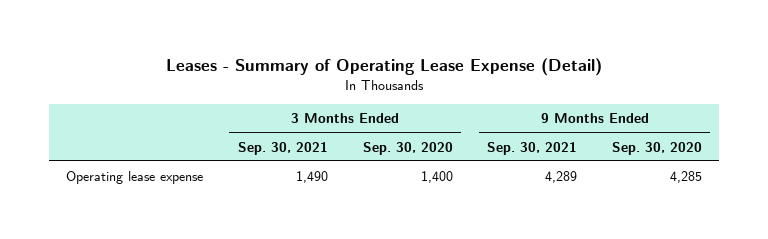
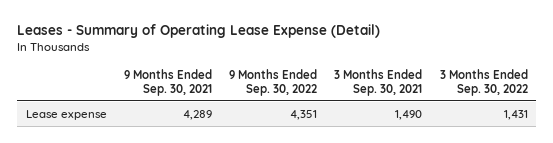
- | 3 Months Ended Sep. 30, 2021 | 3 Months Ended Sep. 30, 2020 | 9 Months Ended Sep. 30, 2021 | 9 Months Ended Sep. 30, 2020
+ | 9 Months Ended Sep. 30, 2021 | 9 Months Ended Sep. 30, 2022 | 3 Months Ended Sep. 30, 2021 | 3 Months Ended Sep. 30, 2022
- Operating lease expense | 1,490 | 1,400 | 4,289 | 4,285
+ Lease expense | 4,289 | 4,351 | 1,490 | 1,431

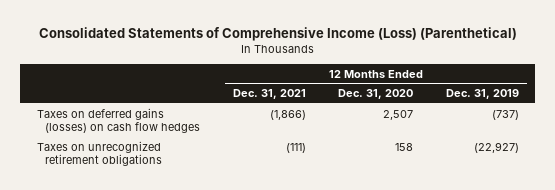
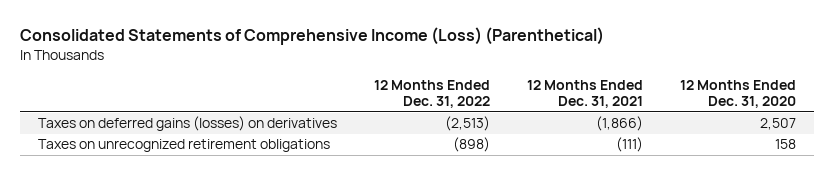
- | 12 Months Ended Dec. 31, 2021 | 12 Months Ended Dec. 31, 2020 | 12 Months Ended Dec. 31, 2019
+ | 12 Months Ended Dec. 31, 2022 | 12 Months Ended Dec. 31, 2021 | 12 Months Ended Dec. 31, 2020
- Taxes on deferred gains (losses) on cash flow hedges | (1,866) | 2,507 | (737)
+ Taxes on deferred gains (losses) on derivatives | (2,513) | (1,866) | 2,507

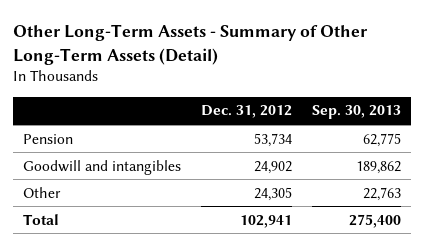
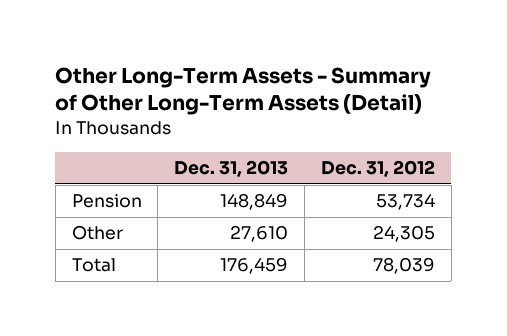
- | Dec. 31, 2012 | Sep. 30, 2013
+ | Dec. 31, 2013 | Dec. 31, 2012
- Goodwill and intangibles | 24,902 | 189,862
- Total | 102,941 | 275,400
+ Total | 176,459 | 78,039

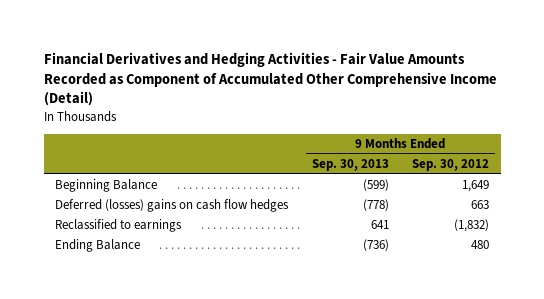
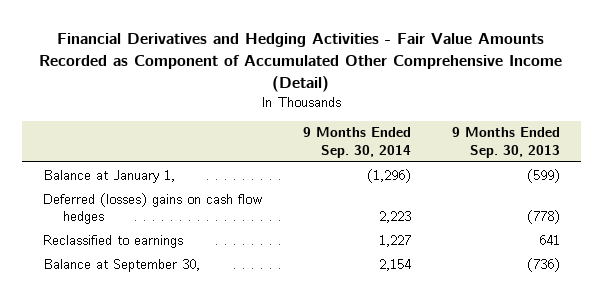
- | 9 Months Ended Sep. 30, 2013 | 9 Months Ended Sep. 30, 2012
+ | 9 Months Ended Sep. 30, 2014 | 9 Months Ended Sep. 30, 2013
- Beginning Balance | (599) | 1,649
+ Balance at January 1, | (1,296) | (599)
- Ending Balance | (736) | 480
+ Balance at September 30, | 2,154 | (736)

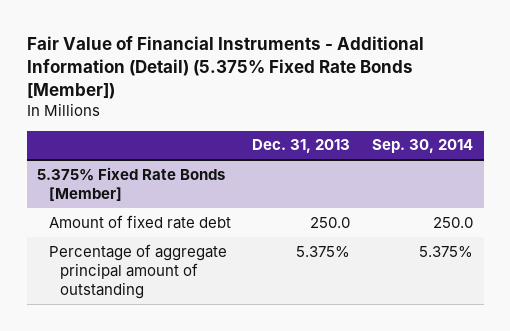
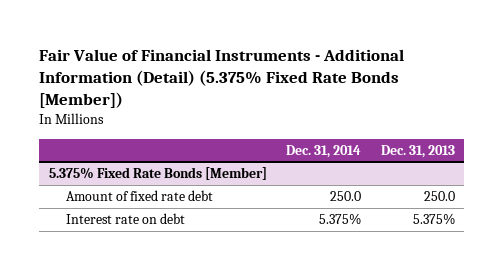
- | Dec. 31, 2013 | Sep. 30, 2014
+ | Dec. 31, 2014 | Dec. 31, 2013
@ 5.375% Fixed Rate Bonds [Member]
- Percentage of aggregate principal amount of outstanding | 5.375% | 5.375%
+ Interest rate on debt | 5.375% | 5.375%

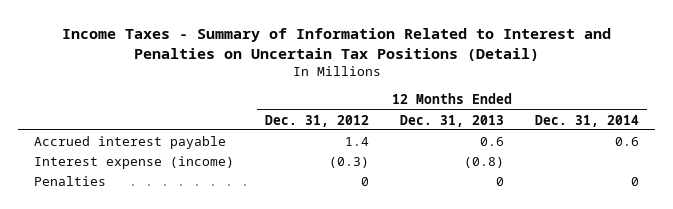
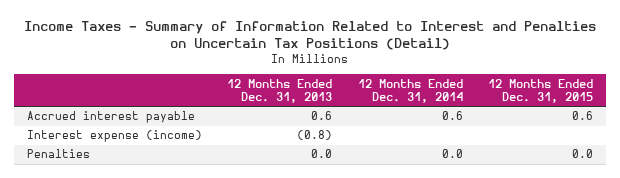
- | 12 Months Ended Dec. 31, 2012 | 12 Months Ended Dec. 31, 2013 | 12 Months Ended Dec. 31, 2014
+ | 12 Months Ended Dec. 31, 2013 | 12 Months Ended Dec. 31, 2014 | 12 Months Ended Dec. 31, 2015
- Penalties | 0 | 0 | 0
+ Penalties | 0.0 | 0.0 | 0.0

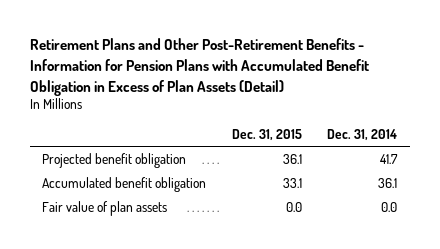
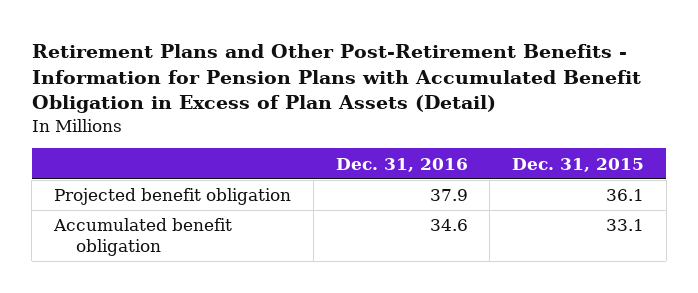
- | Dec. 31, 2015 | Dec. 31, 2014
+ | Dec. 31, 2016 | Dec. 31, 2015
- Fair value of plan assets | 0.0 | 0.0

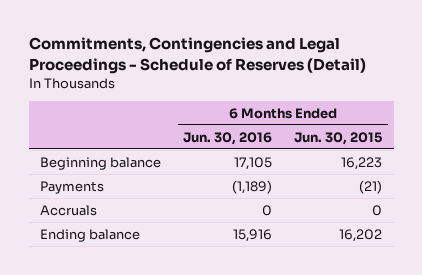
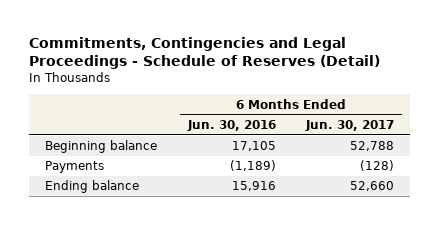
- | 6 Months Ended Jun. 30, 2016 | 6 Months Ended Jun. 30, 2015
+ | 6 Months Ended Jun. 30, 2016 | 6 Months Ended Jun. 30, 2017
- Accruals | 0 | 0

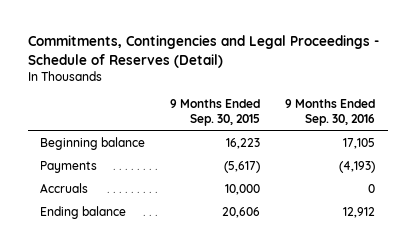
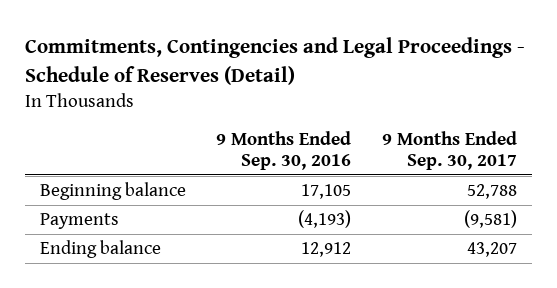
- | 9 Months Ended Sep. 30, 2015 | 9 Months Ended Sep. 30, 2016
+ | 9 Months Ended Sep. 30, 2016 | 9 Months Ended Sep. 30, 2017
- Accruals | 10,000 | 0

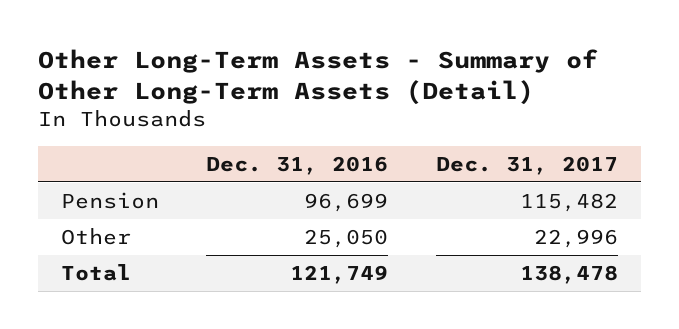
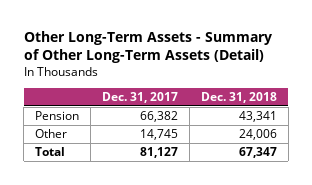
- | Dec. 31, 2016 | Dec. 31, 2017
+ | Dec. 31, 2017 | Dec. 31, 2018
- Pension | 96,699 | 115,482
- Other | 25,050 | 22,996
- Total | 121,749 | 138,478
+ Pension | 66,382 | 43,341
+ Other | 14,745 | 24,006
+ Total | 81,127 | 67,347

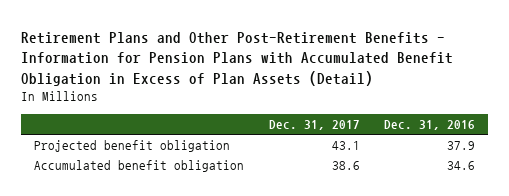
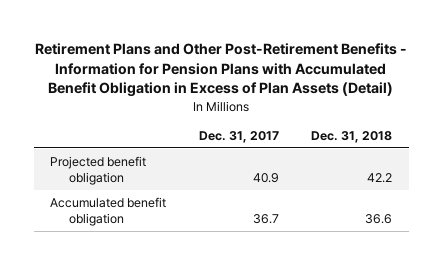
- | Dec. 31, 2017 | Dec. 31, 2016
+ | Dec. 31, 2017 | Dec. 31, 2018
- Projected benefit obligation | 43.1 | 37.9
- Accumulated benefit obligation | 38.6 | 34.6
+ Projected benefit obligation | 40.9 | 42.2
+ Accumulated benefit obligation | 36.7 | 36.6

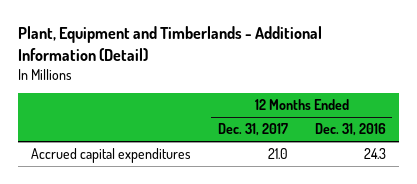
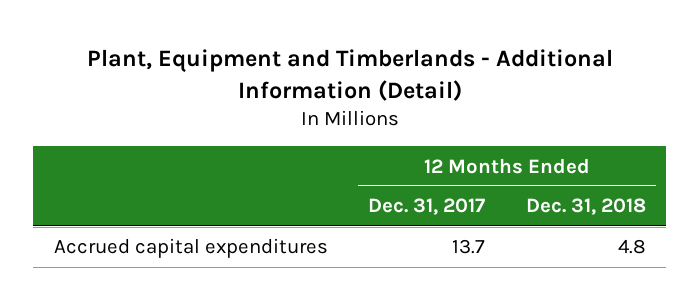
- | 12 Months Ended Dec. 31, 2017 | 12 Months Ended Dec. 31, 2016
+ | 12 Months Ended Dec. 31, 2017 | 12 Months Ended Dec. 31, 2018
- Accrued capital expenditures | 21.0 | 24.3
+ Accrued capital expenditures | 13.7 | 4.8

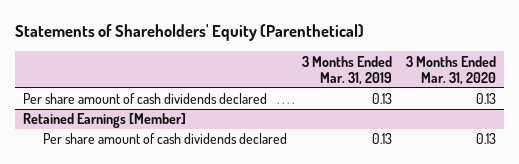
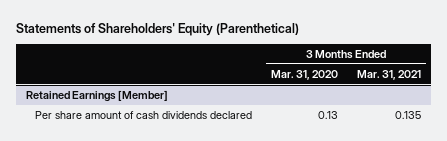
- | 3 Months Ended Mar. 31, 2019 | 3 Months Ended Mar. 31, 2020
+ | 3 Months Ended Mar. 31, 2020 | 3 Months Ended Mar. 31, 2021
- Per share amount of cash dividends declared | 0.13 | 0.13

